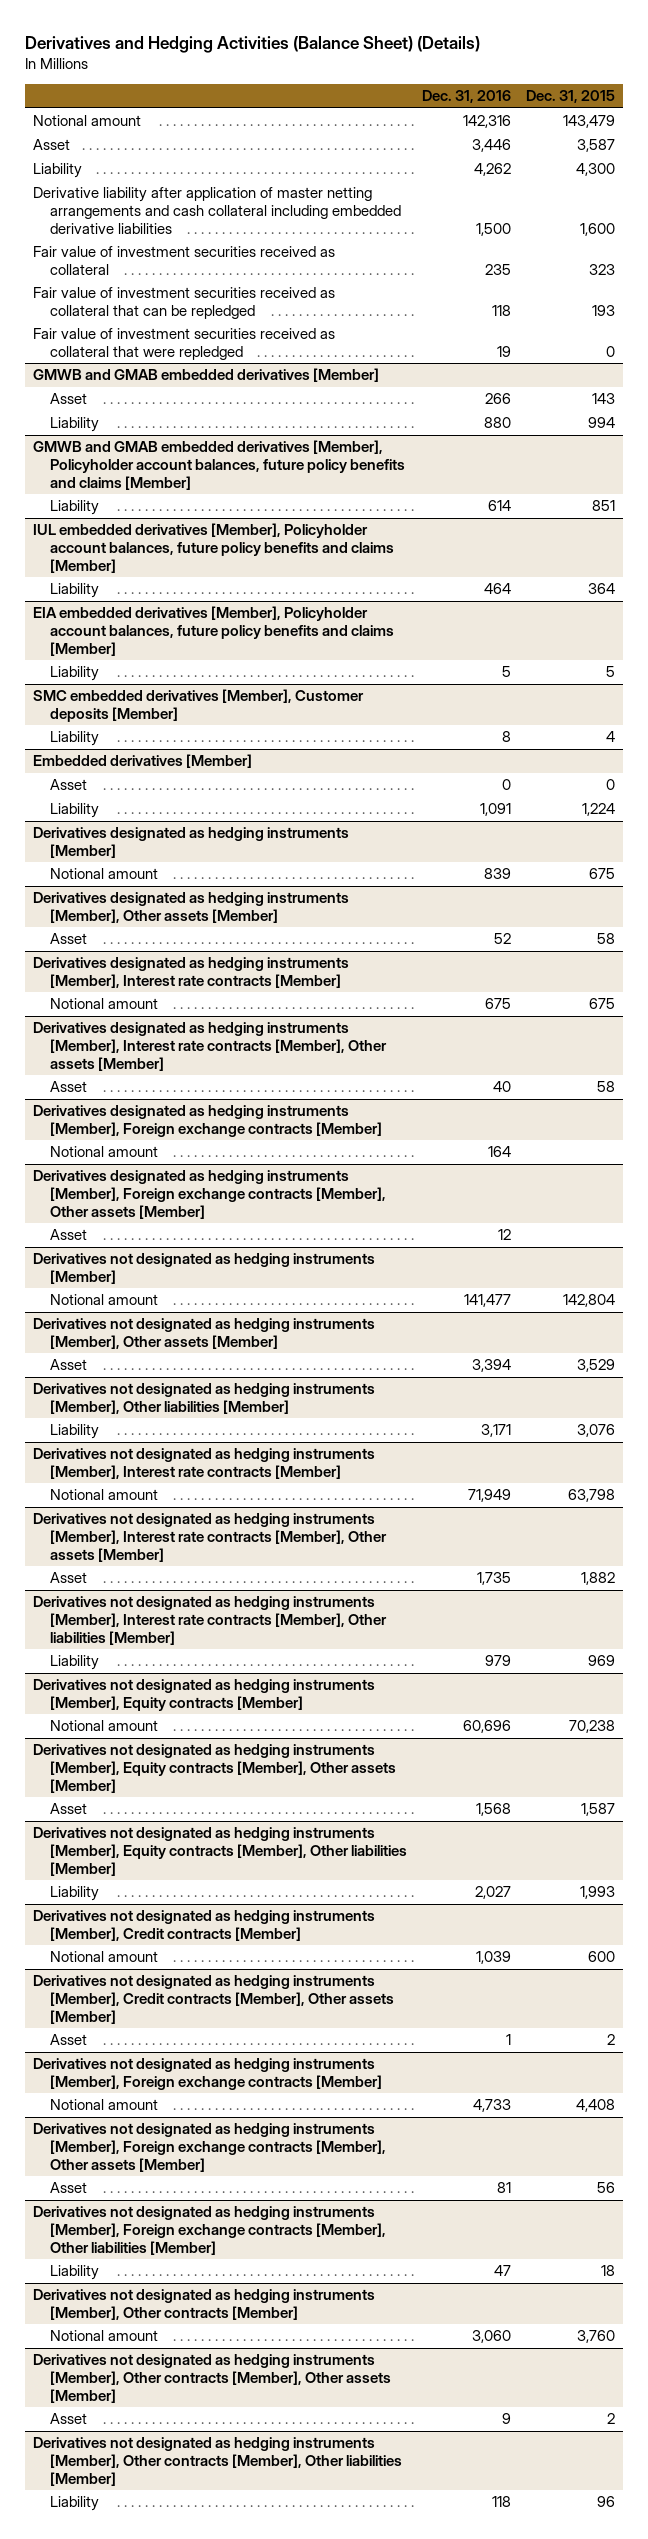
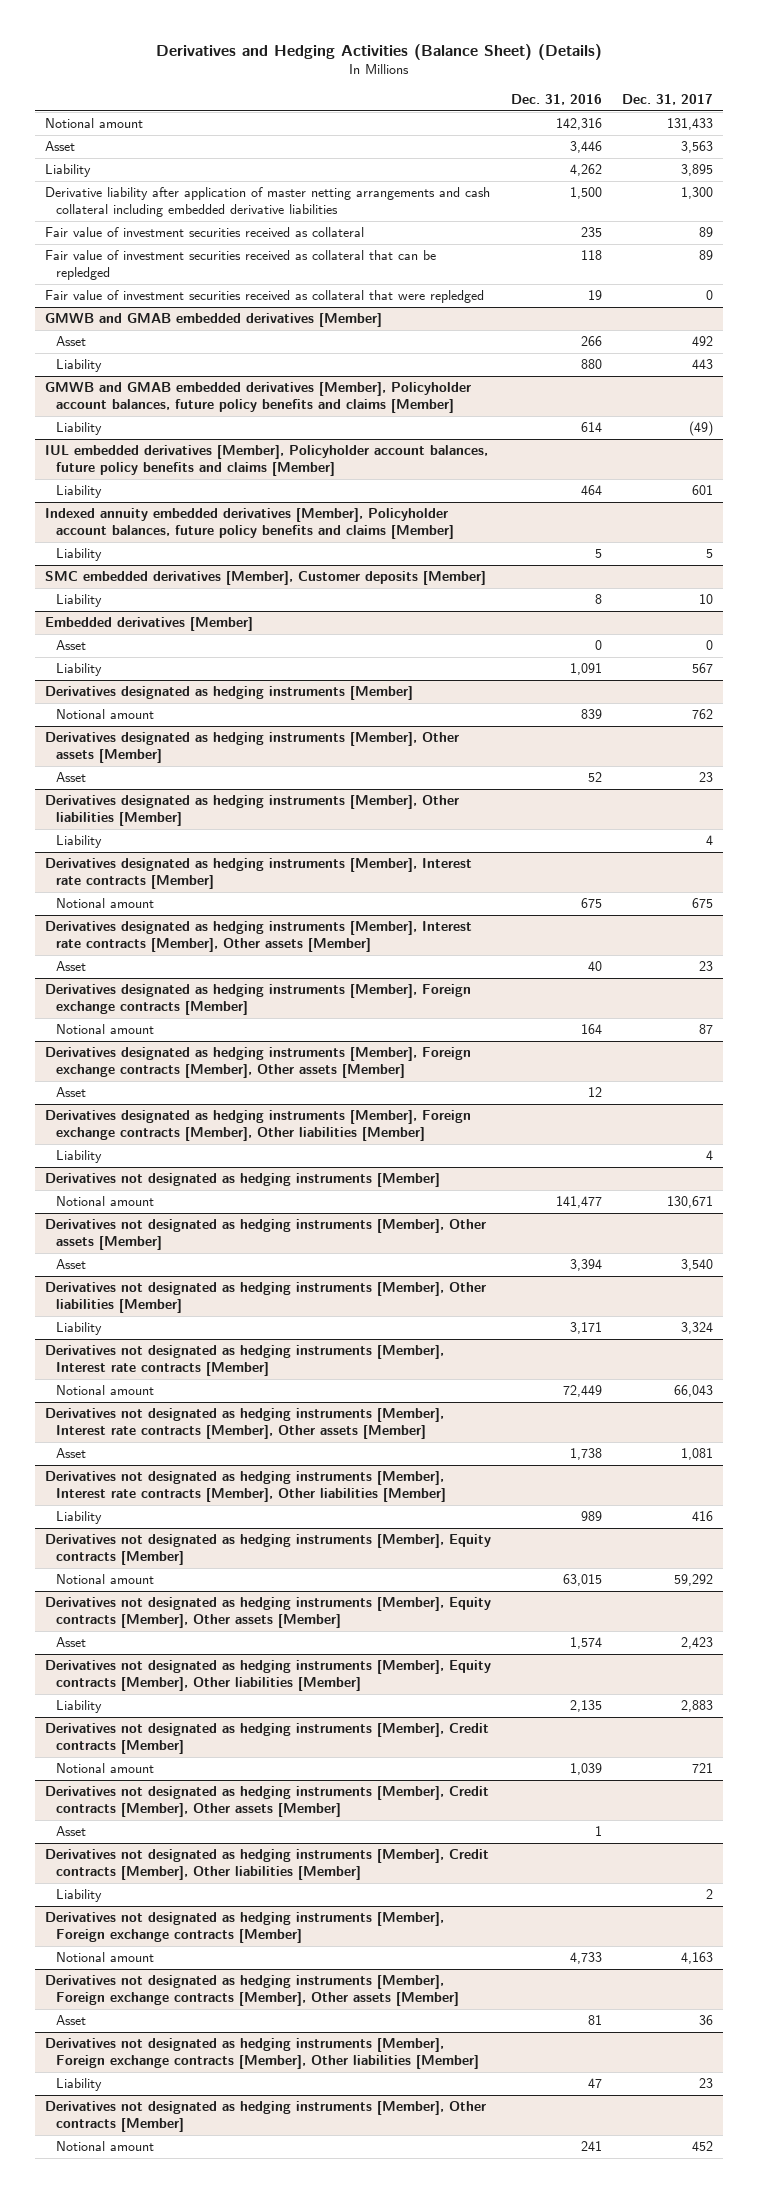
- | Dec. 31, 2016 | Dec. 31, 2015
+ | Dec. 31, 2016 | Dec. 31, 2017
- EIA embedded derivatives [Member], Policyholder account balances, future policy benefits and claims [Member]
+ Indexed annuity embedded derivatives [Member], Policyholder account balances, future policy benefits and claims [Member]
+ Derivatives designated as hedging instruments [Member], Other liabilities [Member]
+ Liability | | 4
+ Derivatives designated as hedging instruments [Member], Foreign exchange contracts [Member], Other liabilities [Member]
+ Liability | | 4
@ Derivatives not designated as hedging instruments [Member], Interest rate contracts [Member]
- Notional amount | 71,949 | 63,798
+ Notional amount | 72,449 | 66,043
@ Derivatives not designated as hedging instruments [Member], Interest rate contracts [Member], Other assets [Member]
- Asset | 1,735 | 1,882
+ Asset | 1,738 | 1,081
@ Derivatives not designated as hedging instruments [Member], Interest rate contracts [Member], Other liabilities [Member]
- Liability | 979 | 969
+ Liability | 989 | 416
@ Derivatives not designated as hedging instruments [Member], Equity contracts [Member]
- Notional amount | 60,696 | 70,238
+ Notional amount | 63,015 | 59,292
@ Derivatives not designated as hedging instruments [Member], Equity contracts [Member], Other assets [Member]
- Asset | 1,568 | 1,587
+ Asset | 1,574 | 2,423
@ Derivatives not designated as hedging instruments [Member], Equity contracts [Member], Other liabilities [Member]
- Liability | 2,027 | 1,993
+ Liability | 2,135 | 2,883
+ Derivatives not designated as hedging instruments [Member], Credit contracts [Member], Other liabilities [Member]
+ Liability | | 2
@ Derivatives not designated as hedging instruments [Member], Other contracts [Member]
- Notional amount | 3,060 | 3,760
- Derivatives not designated as hedging instruments [Member], Other contracts [Member], Other assets [Member]
- Asset | 9 | 2
- Derivatives not designated as hedging instruments [Member], Other contracts [Member], Other liabilities [Member]
- Liability | 118 | 96
@ Derivatives not designated as hedging instruments [Member], Other contracts [Member]
+ Notional amount | 241 | 452

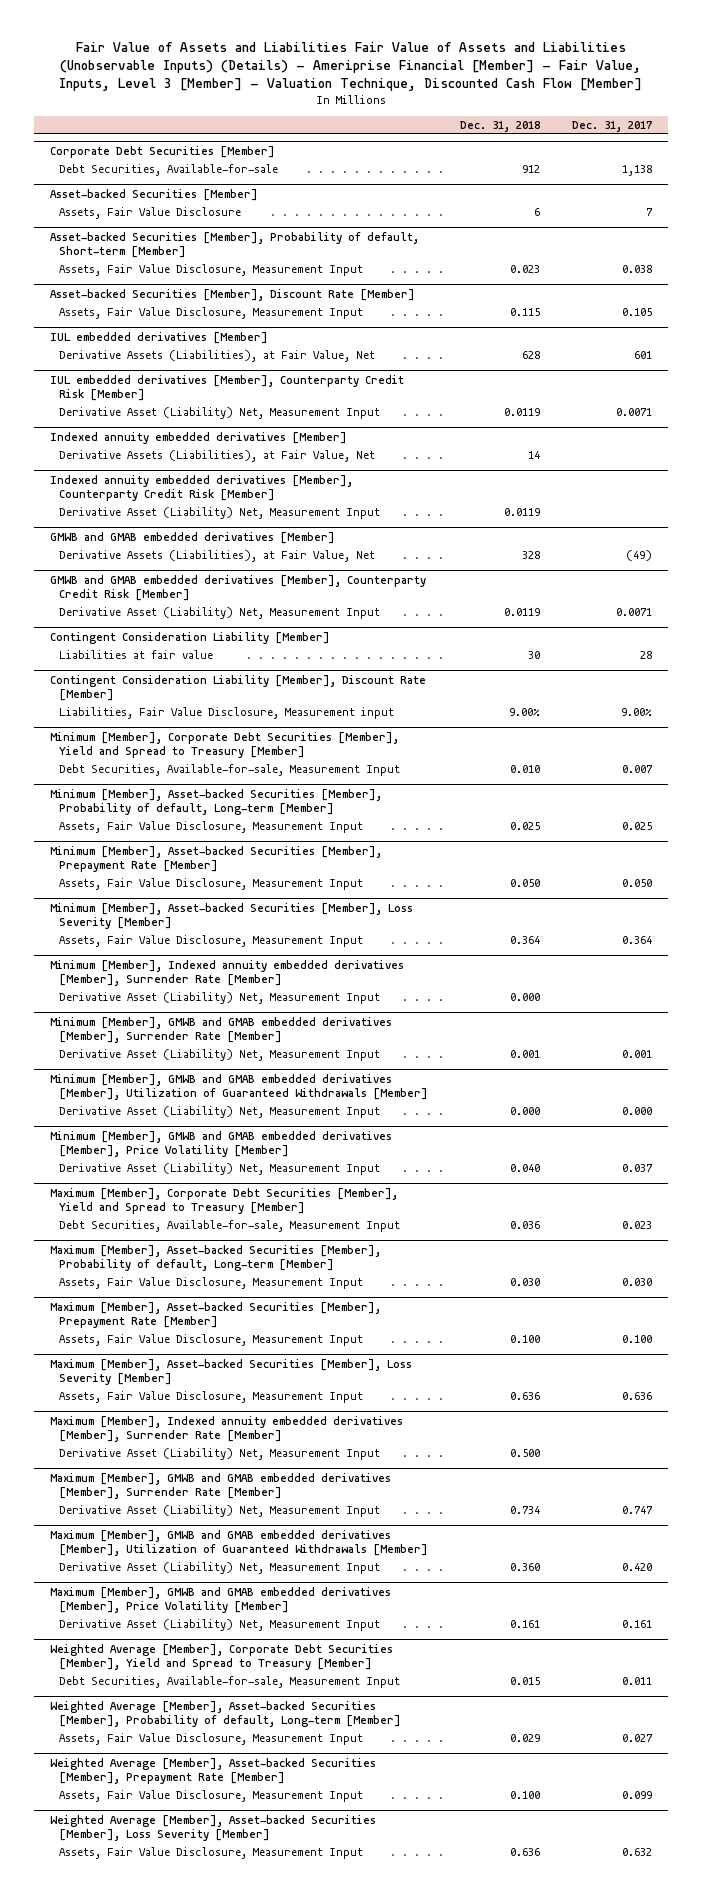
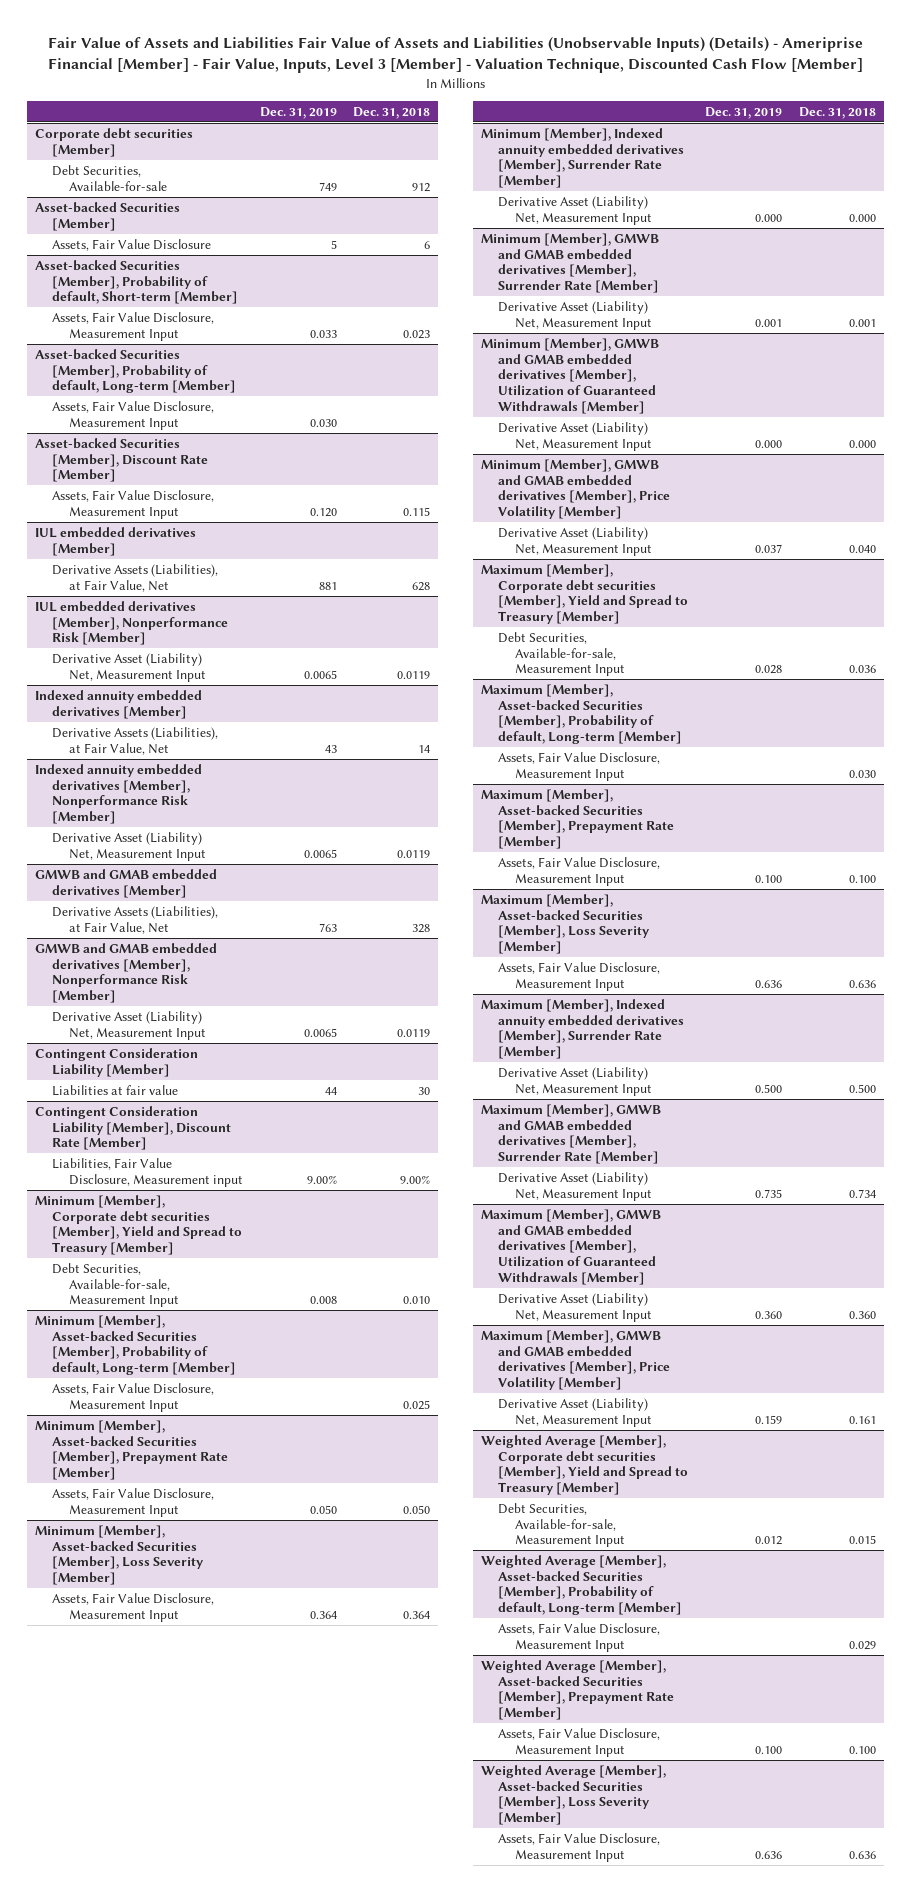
- | Dec. 31, 2018 | Dec. 31, 2017
+ | Dec. 31, 2019 | Dec. 31, 2018
- Corporate Debt Securities [Member]
+ Corporate debt securities [Member]
+ Asset-backed Securities [Member], Probability of default, Long-term [Member]
+ Assets, Fair Value Disclosure, Measurement Input | 0.030 |
- IUL embedded derivatives [Member], Counterparty Credit Risk [Member]
+ IUL embedded derivatives [Member], Nonperformance Risk [Member]
- Indexed annuity embedded derivatives [Member], Counterparty Credit Risk [Member]
+ Indexed annuity embedded derivatives [Member], Nonperformance Risk [Member]
- GMWB and GMAB embedded derivatives [Member], Counterparty Credit Risk [Member]
+ GMWB and GMAB embedded derivatives [Member], Nonperformance Risk [Member]
- Minimum [Member], Corporate Debt Securities [Member], Yield and Spread to Treasury [Member]
+ Minimum [Member], Corporate debt securities [Member], Yield and Spread to Treasury [Member]
- Maximum [Member], Corporate Debt Securities [Member], Yield and Spread to Treasury [Member]
+ Maximum [Member], Corporate debt securities [Member], Yield and Spread to Treasury [Member]
- Weighted Average [Member], Corporate Debt Securities [Member], Yield and Spread to Treasury [Member]
+ Weighted Average [Member], Corporate debt securities [Member], Yield and Spread to Treasury [Member]

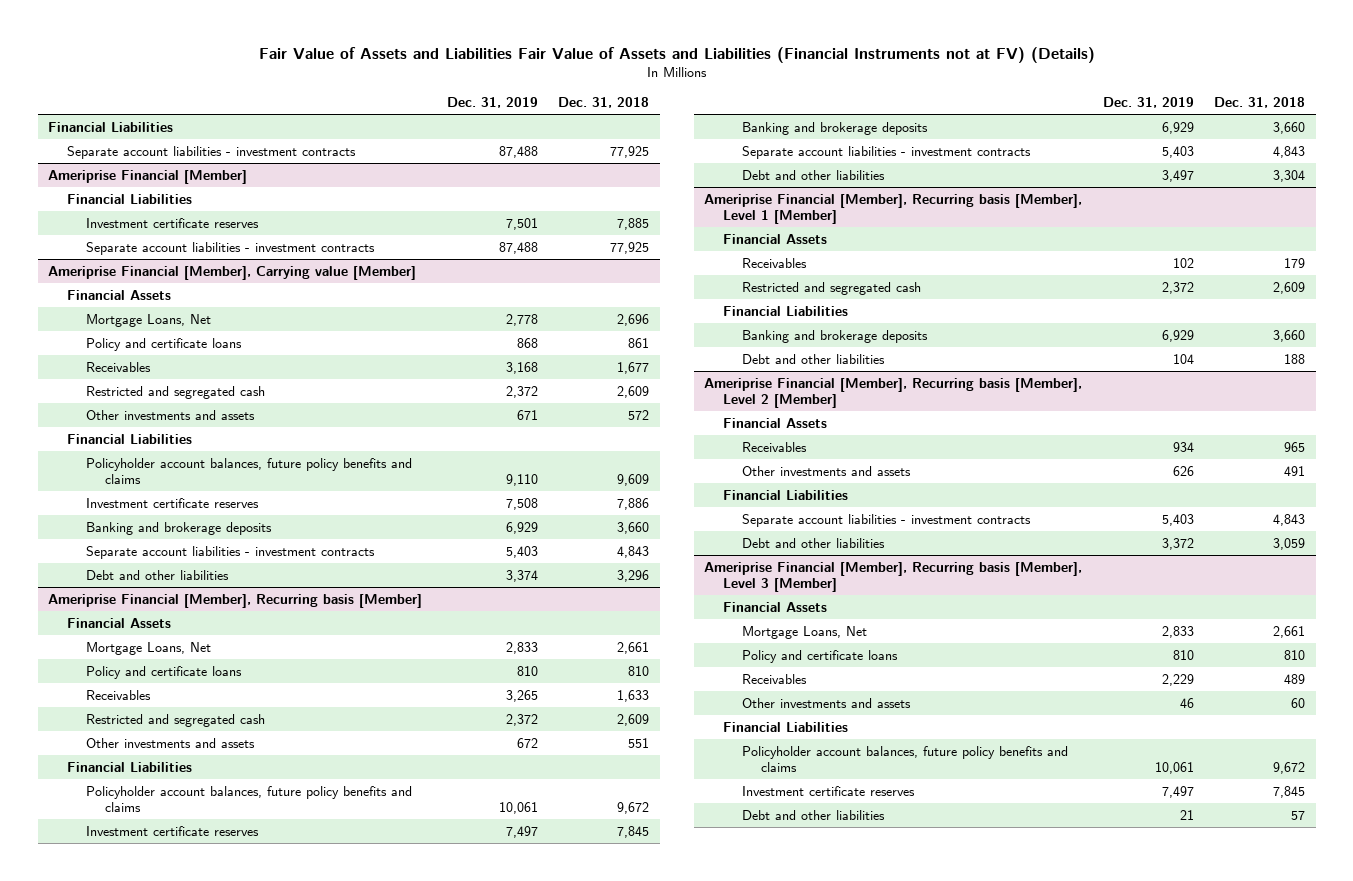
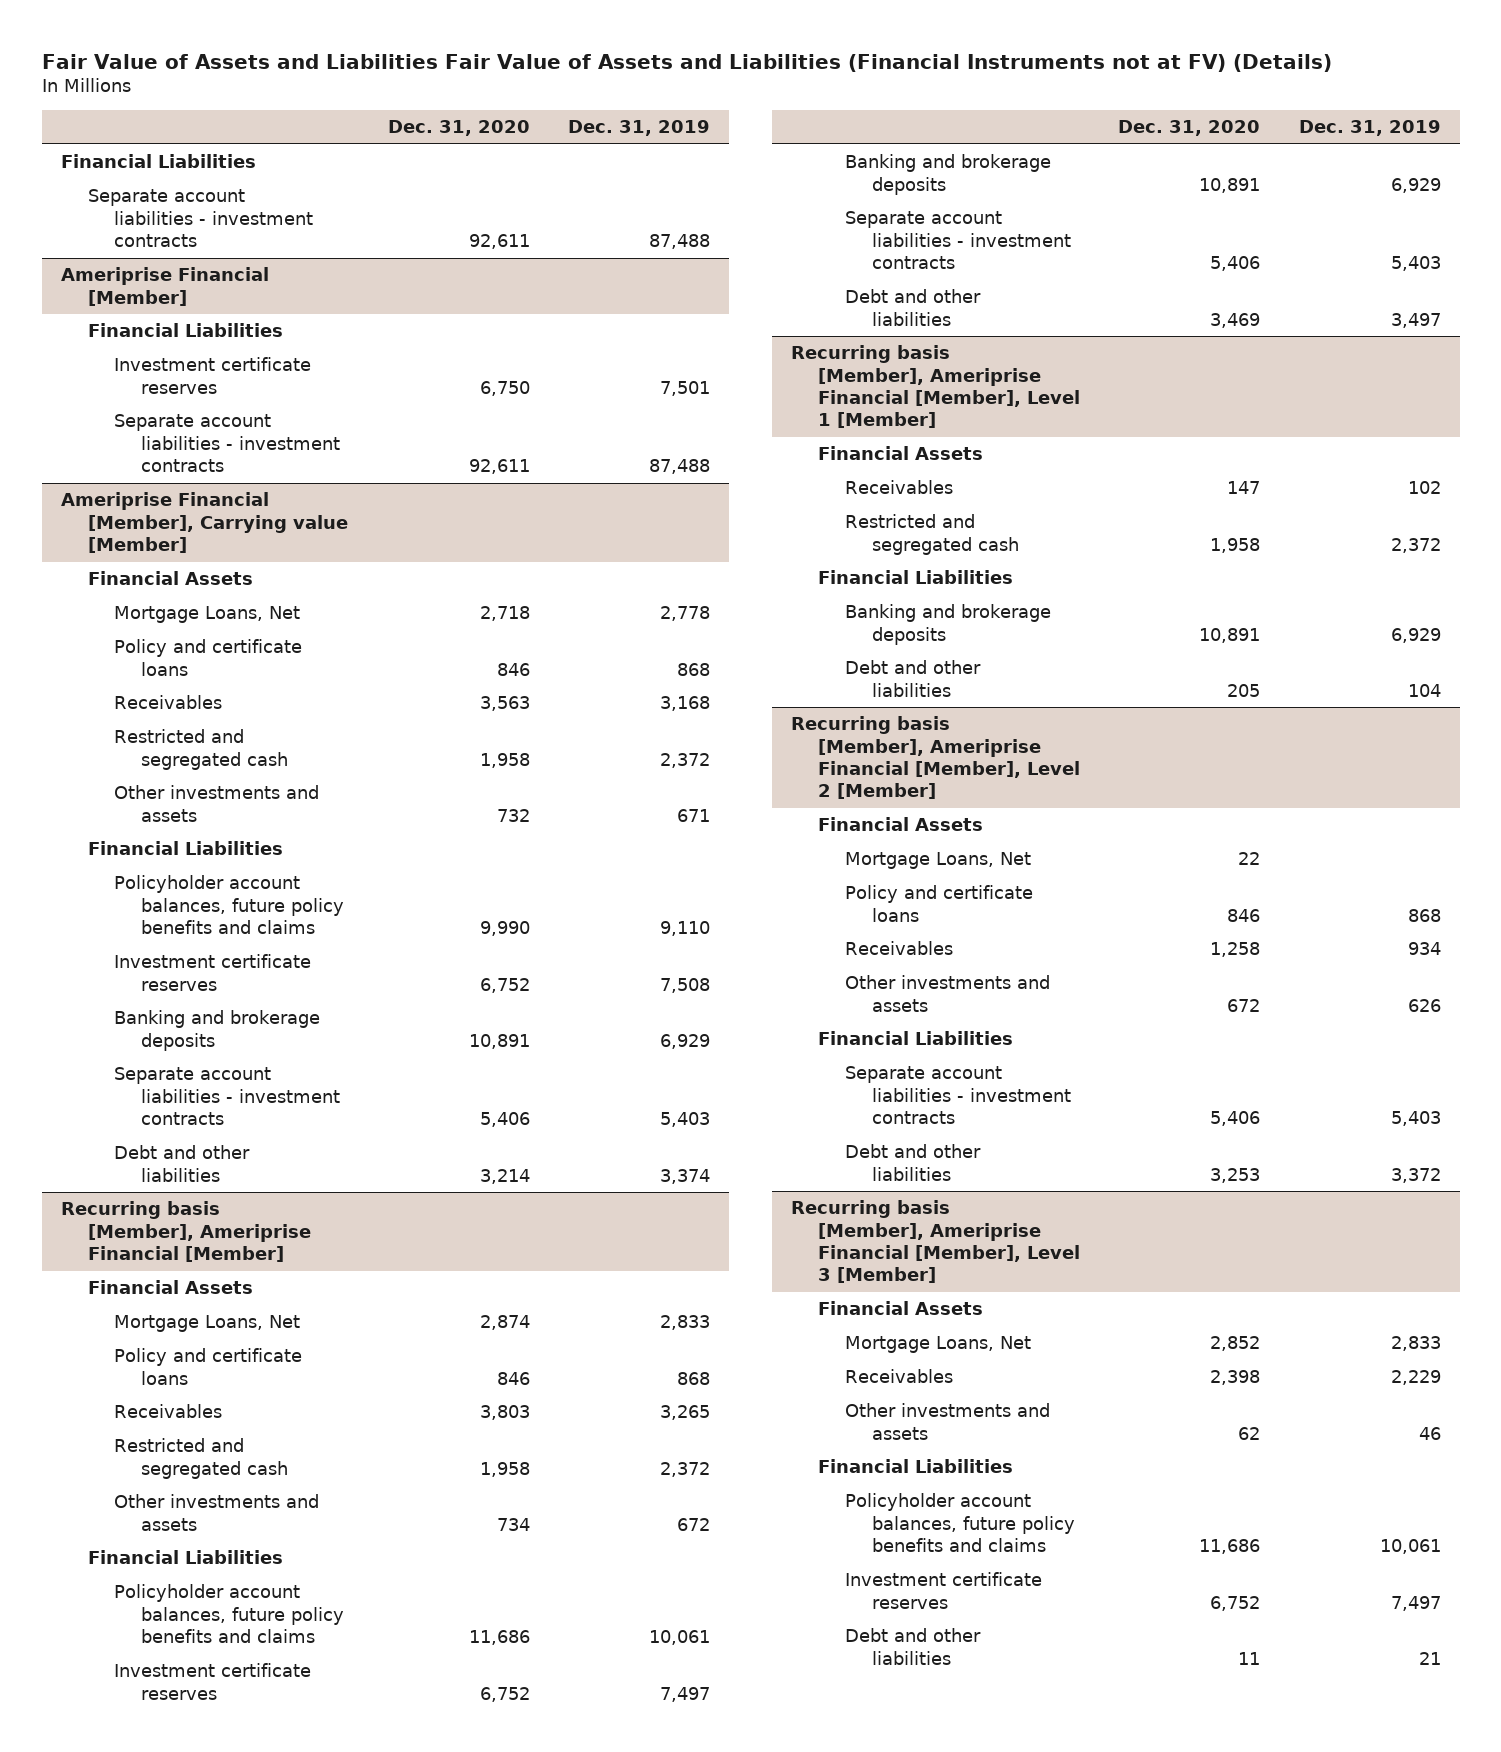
- | Dec. 31, 2019 | Dec. 31, 2018
+ | Dec. 31, 2020 | Dec. 31, 2019
- Ameriprise Financial [Member], Recurring basis [Member]
+ Recurring basis [Member], Ameriprise Financial [Member]
- Policy and certificate loans | 810 | 810
+ Policy and certificate loans | 846 | 868
- Ameriprise Financial [Member], Recurring basis [Member], Level 1 [Member]
+ Recurring basis [Member], Ameriprise Financial [Member], Level 1 [Member]
- Ameriprise Financial [Member], Recurring basis [Member], Level 2 [Member]
+ Recurring basis [Member], Ameriprise Financial [Member], Level 2 [Member]
+ Mortgage Loans, Net | 22 |
+ Policy and certificate loans | 846 | 868
- Ameriprise Financial [Member], Recurring basis [Member], Level 3 [Member]
+ Recurring basis [Member], Ameriprise Financial [Member], Level 3 [Member]
- Policy and certificate loans | 810 | 810

